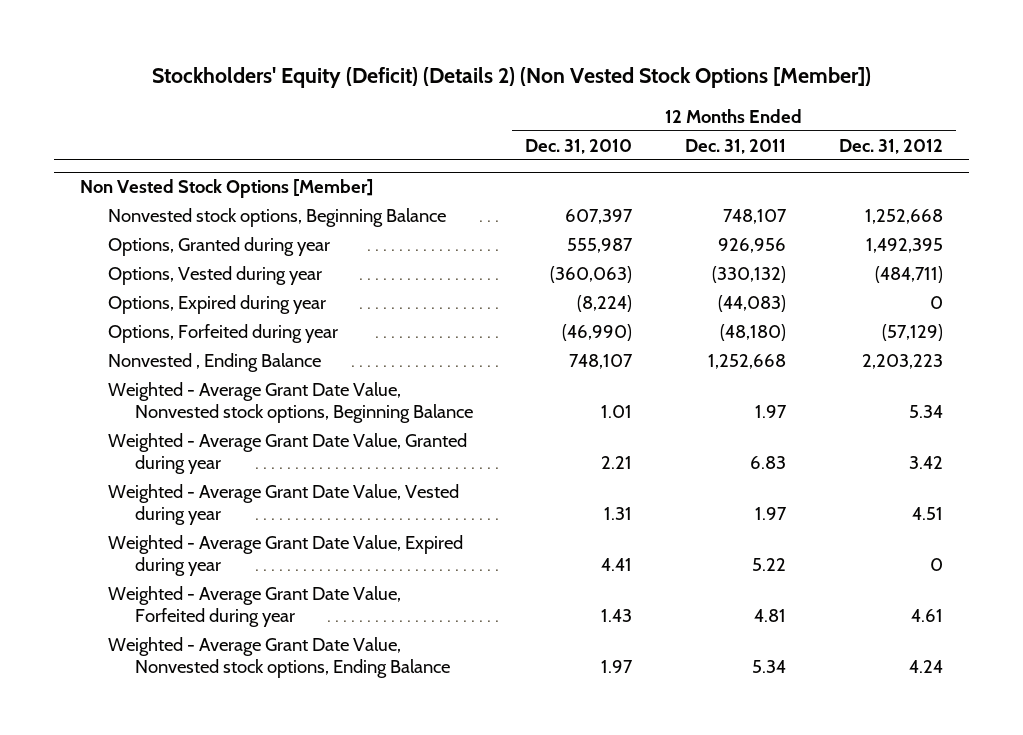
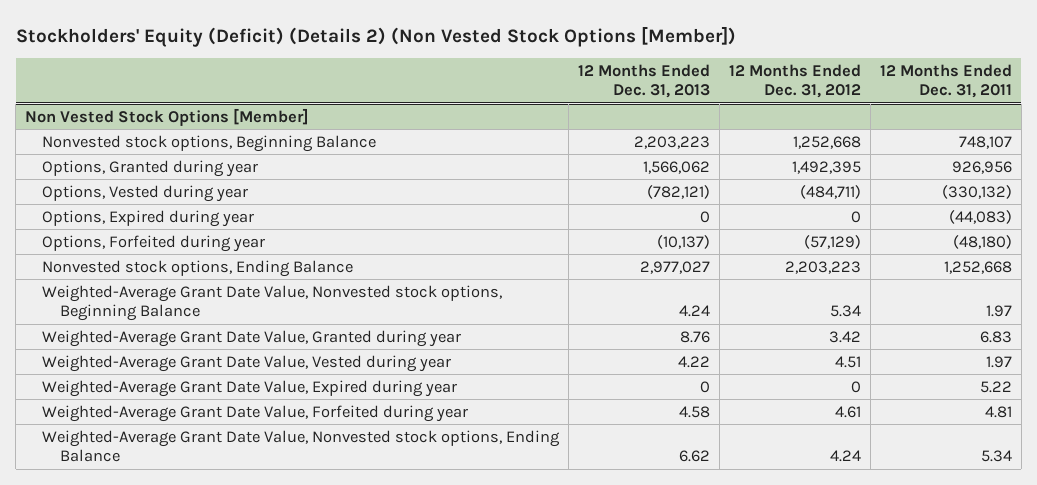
- | 12 Months Ended Dec. 31, 2010 | 12 Months Ended Dec. 31, 2011 | 12 Months Ended Dec. 31, 2012
+ | 12 Months Ended Dec. 31, 2013 | 12 Months Ended Dec. 31, 2012 | 12 Months Ended Dec. 31, 2011
@ Non Vested Stock Options [Member]
- Nonvested , Ending Balance | 748,107 | 1,252,668 | 2,203,223
- Weighted - Average Grant Date Value, Nonvested stock options, Beginning Balance | 1.01 | 1.97 | 5.34
- Weighted - Average Grant Date Value, Granted during year | 2.21 | 6.83 | 3.42
- Weighted - Average Grant Date Value, Vested during year | 1.31 | 1.97 | 4.51
- Weighted - Average Grant Date Value, Expired during year | 4.41 | 5.22 | 0
- Weighted - Average Grant Date Value, Forfeited during year | 1.43 | 4.81 | 4.61
- Weighted - Average Grant Date Value, Nonvested stock options, Ending Balance | 1.97 | 5.34 | 4.24
+ Nonvested stock options, Ending Balance | 2,977,027 | 2,203,223 | 1,252,668
+ Weighted-Average Grant Date Value, Nonvested stock options, Beginning Balance | 4.24 | 5.34 | 1.97
+ Weighted-Average Grant Date Value, Granted during year | 8.76 | 3.42 | 6.83
+ Weighted-Average Grant Date Value, Vested during year | 4.22 | 4.51 | 1.97
+ Weighted-Average Grant Date Value, Expired during year | 0 | 0 | 5.22
+ Weighted-Average Grant Date Value, Forfeited during year | 4.58 | 4.61 | 4.81
+ Weighted-Average Grant Date Value, Nonvested stock options, Ending Balance | 6.62 | 4.24 | 5.34

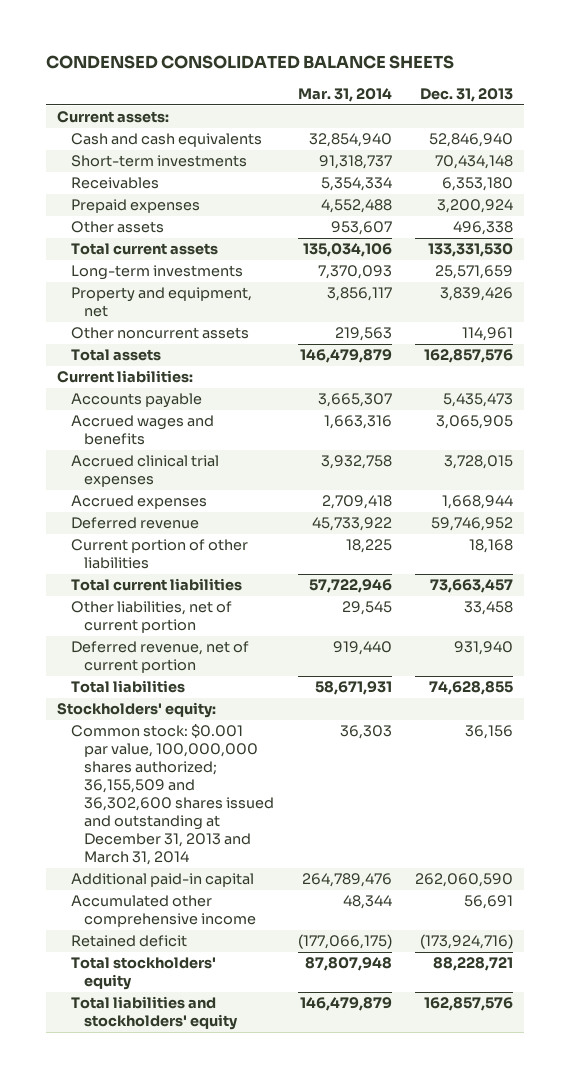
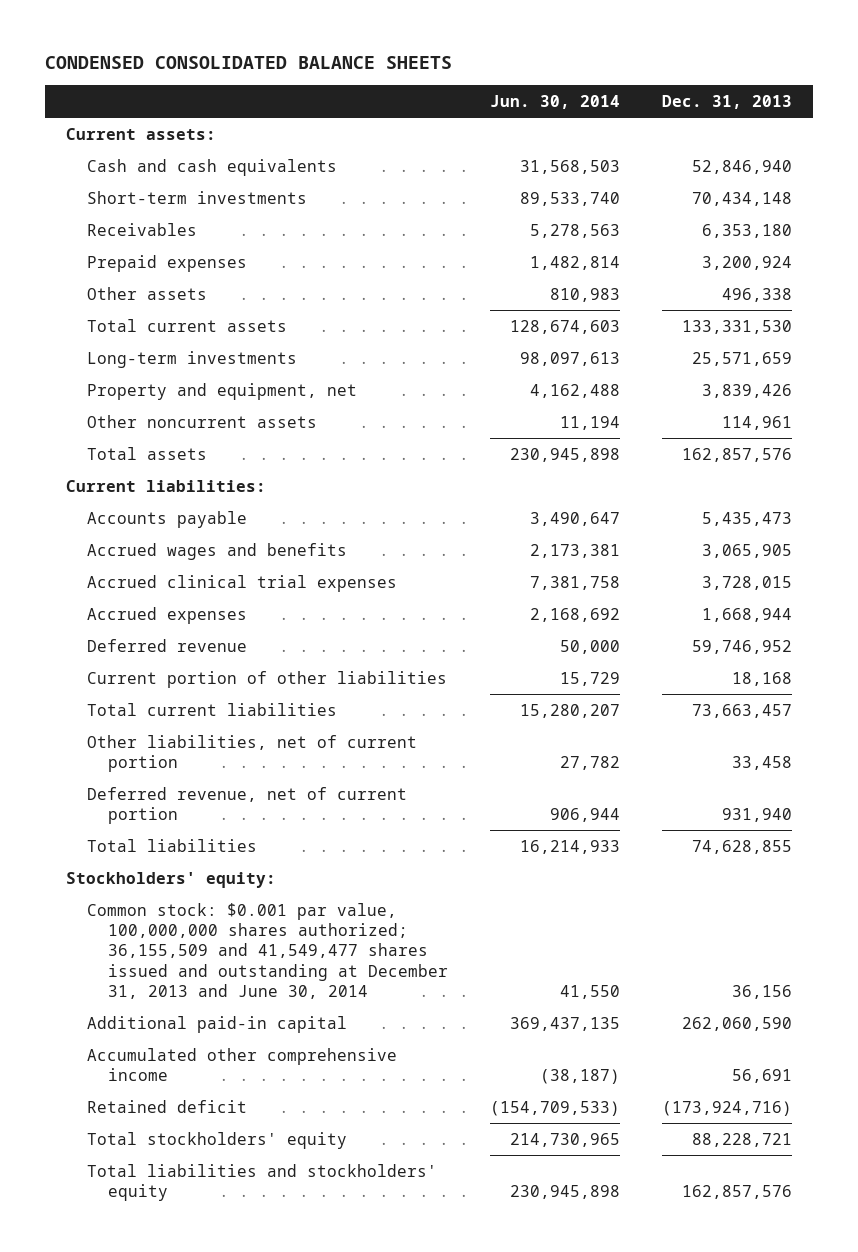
- | Mar. 31, 2014 | Dec. 31, 2013
+ | Jun. 30, 2014 | Dec. 31, 2013
- Common stock: $0.001 par value, 100,000,000 shares authorized; 36,155,509 and 36,302,600 shares issued and outstanding at December 31, 2013 and March 31, 2014 | 36,303 | 36,156
+ Common stock: $0.001 par value, 100,000,000 shares authorized; 36,155,509 and 41,549,477 shares issued and outstanding at December 31, 2013 and June 30, 2014 | 41,550 | 36,156

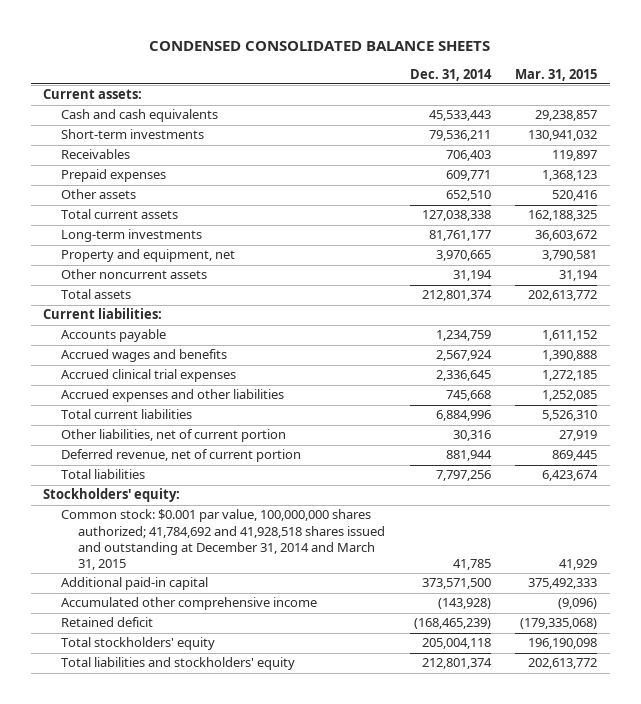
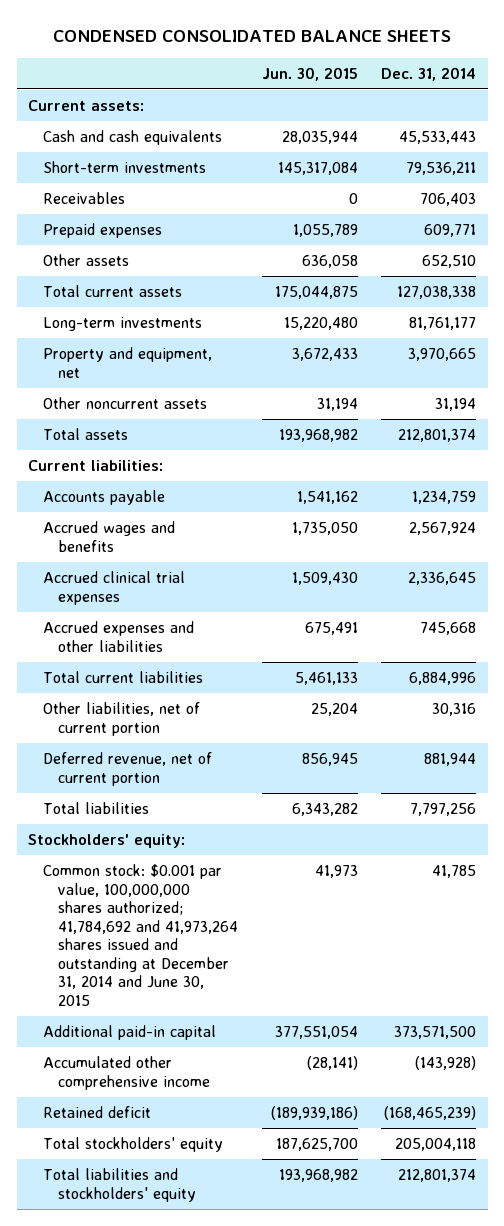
- | Dec. 31, 2014 | Mar. 31, 2015
+ | Jun. 30, 2015 | Dec. 31, 2014
- Common stock: $0.001 par value, 100,000,000 shares authorized; 41,784,692 and 41,928,518 shares issued and outstanding at December 31, 2014 and March 31, 2015 | 41,785 | 41,929
+ Common stock: $0.001 par value, 100,000,000 shares authorized; 41,784,692 and 41,973,264 shares issued and outstanding at December 31, 2014 and June 30, 2015 | 41,973 | 41,785

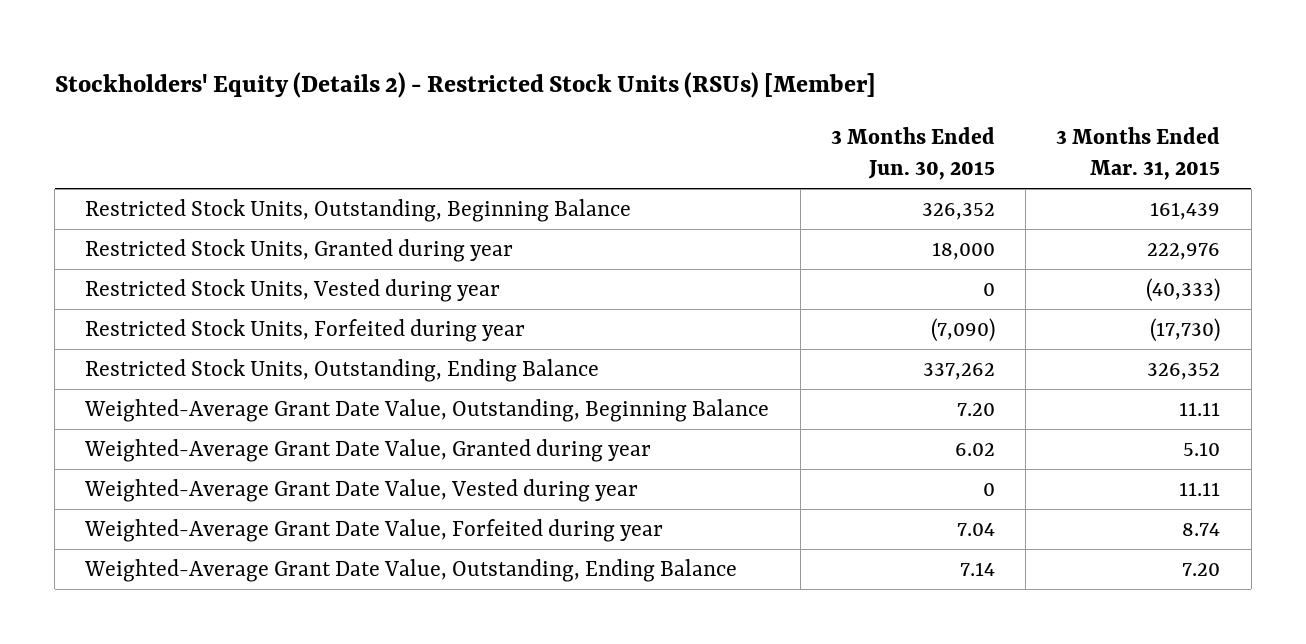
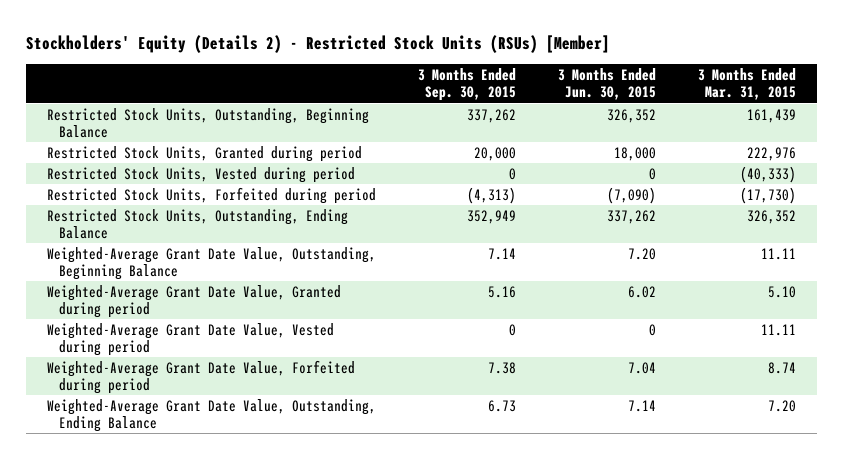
- | 3 Months Ended Jun. 30, 2015 | 3 Months Ended Mar. 31, 2015
+ | 3 Months Ended Sep. 30, 2015 | 3 Months Ended Jun. 30, 2015 | 3 Months Ended Mar. 31, 2015
- Restricted Stock Units, Granted during year | 18,000 | 222,976
- Restricted Stock Units, Vested during year | 0 | (40,333)
- Restricted Stock Units, Forfeited during year | (7,090) | (17,730)
+ Restricted Stock Units, Granted during period | 20,000 | 18,000 | 222,976
+ Restricted Stock Units, Vested during period | 0 | 0 | (40,333)
+ Restricted Stock Units, Forfeited during period | (4,313) | (7,090) | (17,730)
- Weighted-Average Grant Date Value, Granted during year | 6.02 | 5.10
- Weighted-Average Grant Date Value, Vested during year | 0 | 11.11
- Weighted-Average Grant Date Value, Forfeited during year | 7.04 | 8.74
+ Weighted-Average Grant Date Value, Granted during period | 5.16 | 6.02 | 5.10
+ Weighted-Average Grant Date Value, Vested during period | 0 | 0 | 11.11
+ Weighted-Average Grant Date Value, Forfeited during period | 7.38 | 7.04 | 8.74

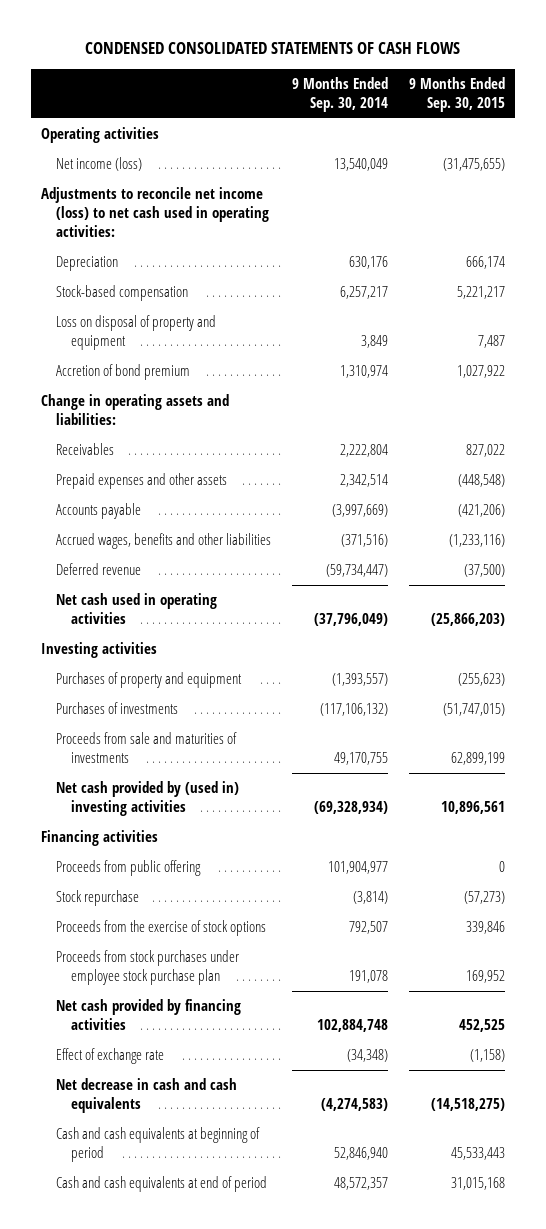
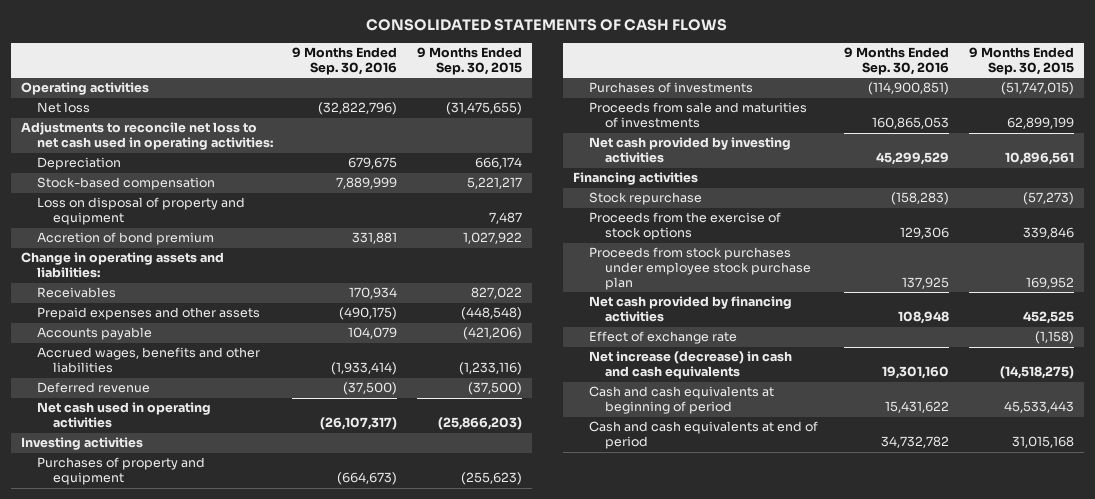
- CONDENSED CONSOLIDATED STATEMENTS OF CASH FLOWS
+ CONSOLIDATED STATEMENTS OF CASH FLOWS
- | 9 Months Ended Sep. 30, 2014 | 9 Months Ended Sep. 30, 2015
+ | 9 Months Ended Sep. 30, 2016 | 9 Months Ended Sep. 30, 2015
- Net income (loss) | 13,540,049 | (31,475,655)
- Adjustments to reconcile net income (loss) to net cash used in operating activities:
+ Net loss | (32,822,796) | (31,475,655)
+ Adjustments to reconcile net loss to net cash used in operating activities:
- Net cash provided by (used in) investing activities | (69,328,934) | 10,896,561
+ Net cash provided by investing activities | 45,299,529 | 10,896,561
- Proceeds from public offering | 101,904,977 | 0
- Net decrease in cash and cash equivalents | (4,274,583) | (14,518,275)
+ Net increase (decrease) in cash and cash equivalents | 19,301,160 | (14,518,275)

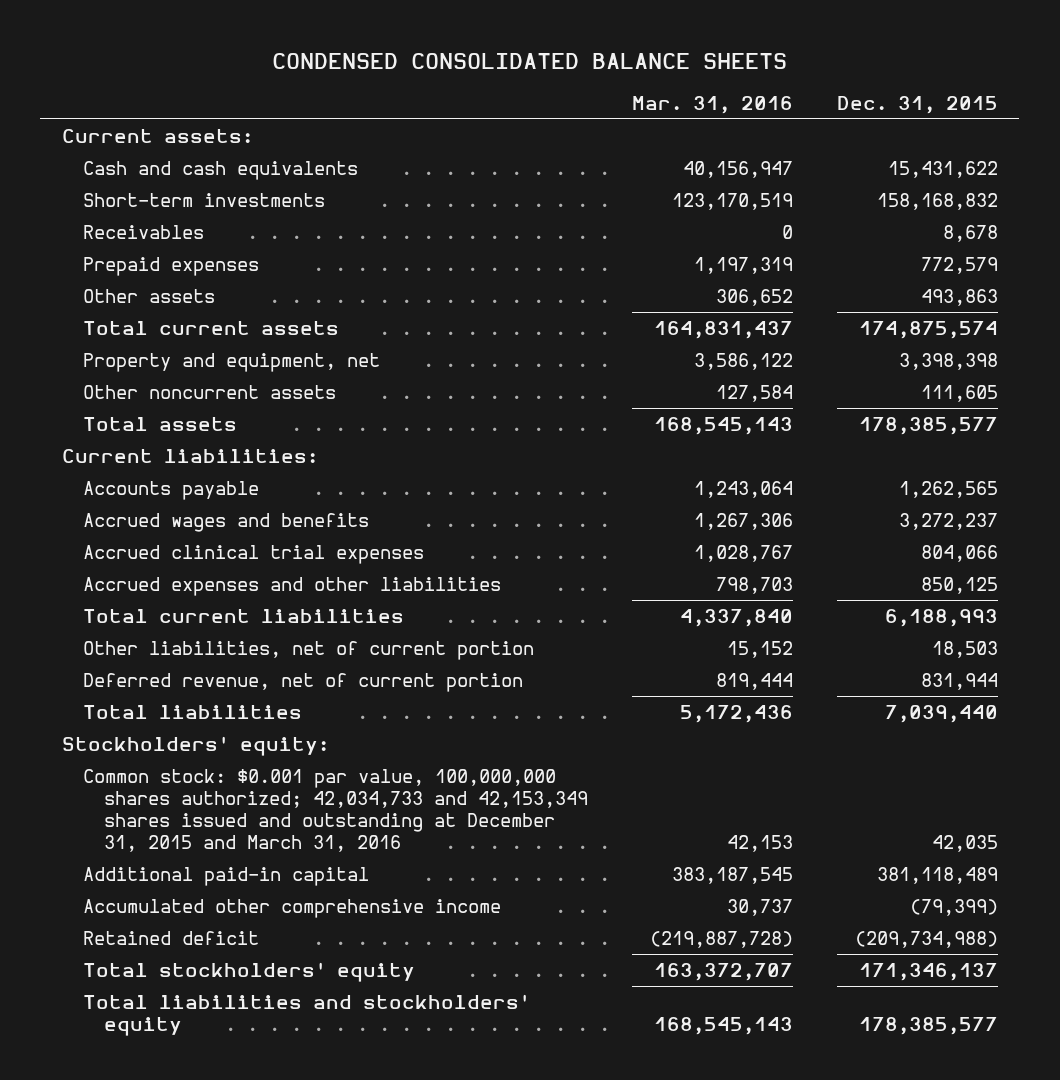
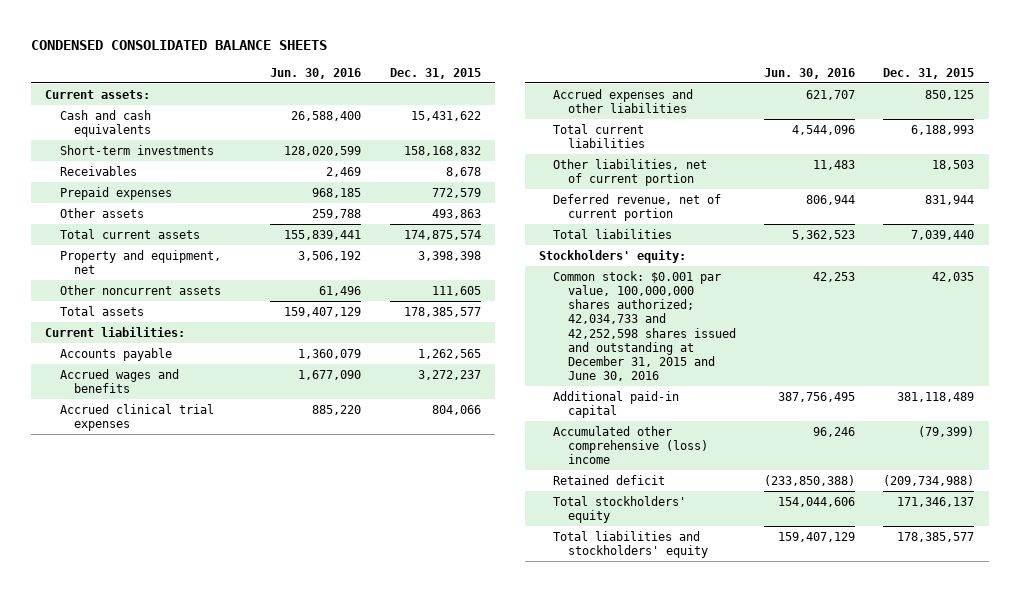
- | Mar. 31, 2016 | Dec. 31, 2015
+ | Jun. 30, 2016 | Dec. 31, 2015
- Common stock: $0.001 par value, 100,000,000 shares authorized; 42,034,733 and 42,153,349 shares issued and outstanding at December 31, 2015 and March 31, 2016 | 42,153 | 42,035
+ Common stock: $0.001 par value, 100,000,000 shares authorized; 42,034,733 and 42,252,598 shares issued and outstanding at December 31, 2015 and June 30, 2016 | 42,253 | 42,035
- Accumulated other comprehensive income | 30,737 | (79,399)
+ Accumulated other comprehensive (loss) income | 96,246 | (79,399)

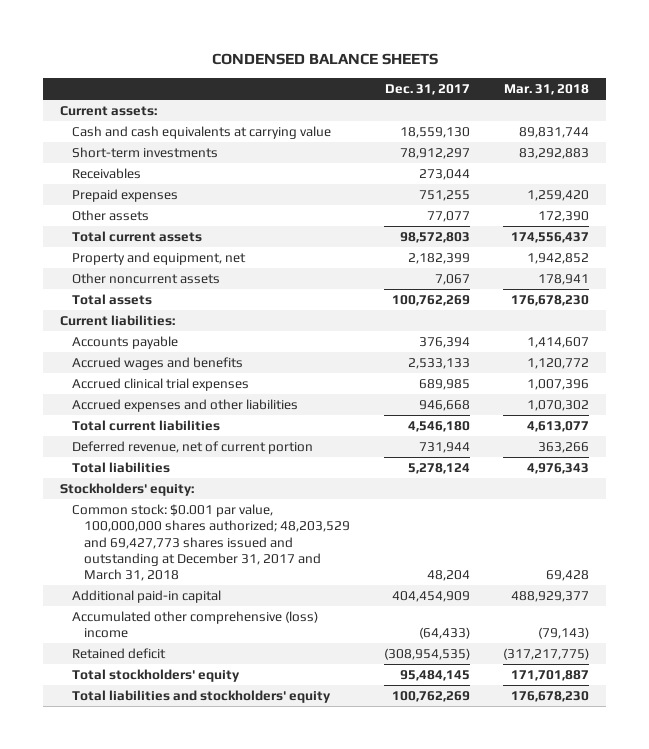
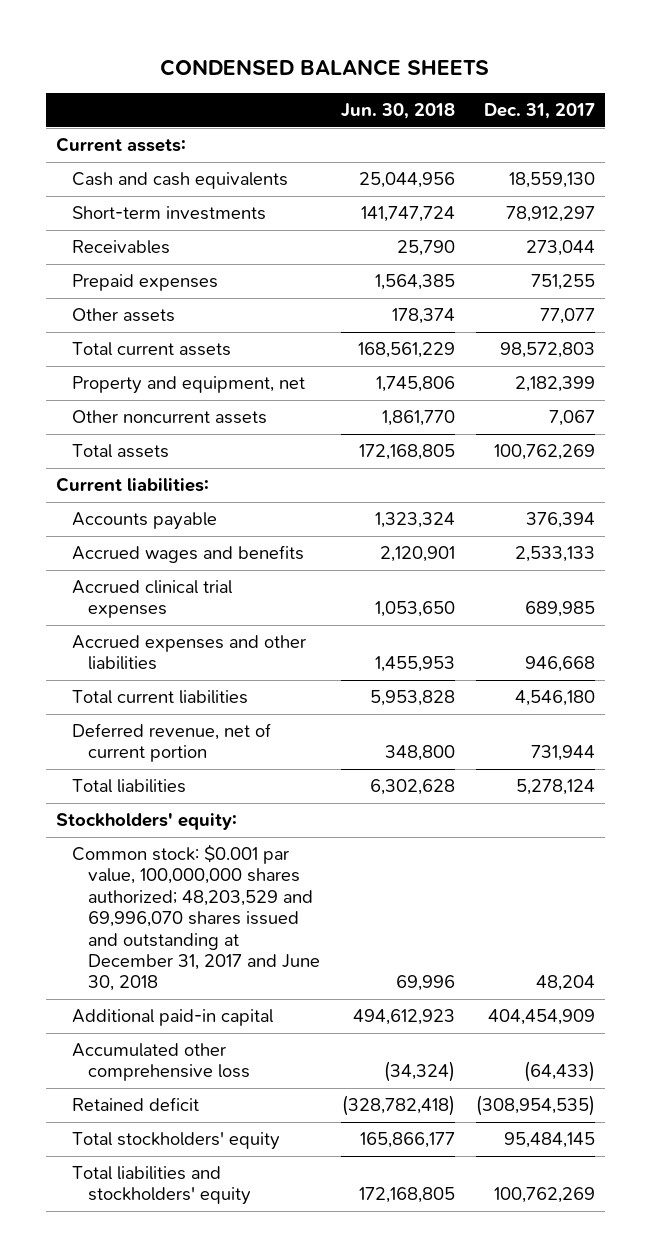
- | Dec. 31, 2017 | Mar. 31, 2018
+ | Jun. 30, 2018 | Dec. 31, 2017
- Cash and cash equivalents at carrying value | 18,559,130 | 89,831,744
+ Cash and cash equivalents | 25,044,956 | 18,559,130
- Common stock: $0.001 par value, 100,000,000 shares authorized; 48,203,529 and 69,427,773 shares issued and outstanding at December 31, 2017 and March 31, 2018 | 48,204 | 69,428
+ Common stock: $0.001 par value, 100,000,000 shares authorized; 48,203,529 and 69,996,070 shares issued and outstanding at December 31, 2017 and June 30, 2018 | 69,996 | 48,204
- Accumulated other comprehensive (loss) income | (64,433) | (79,143)
+ Accumulated other comprehensive loss | (34,324) | (64,433)

